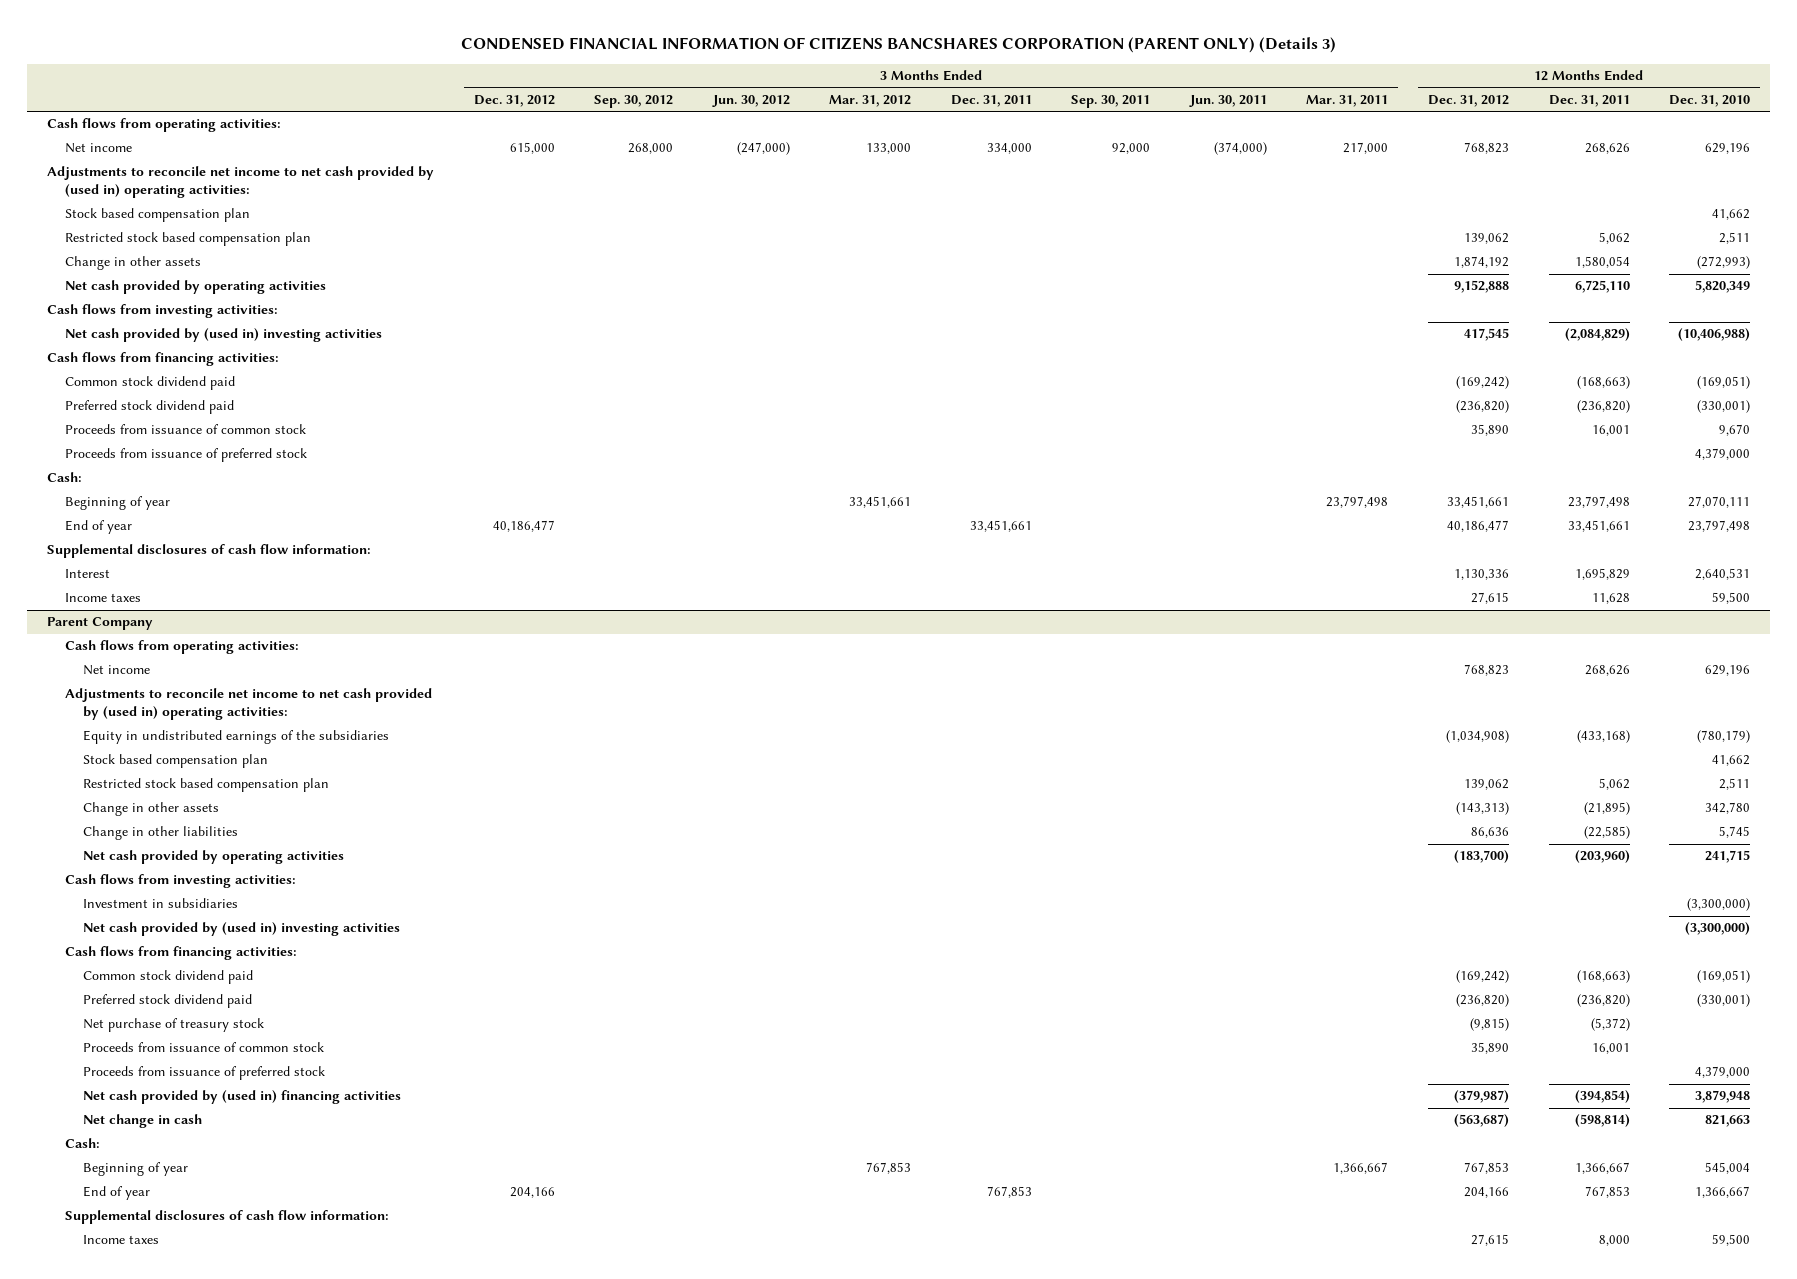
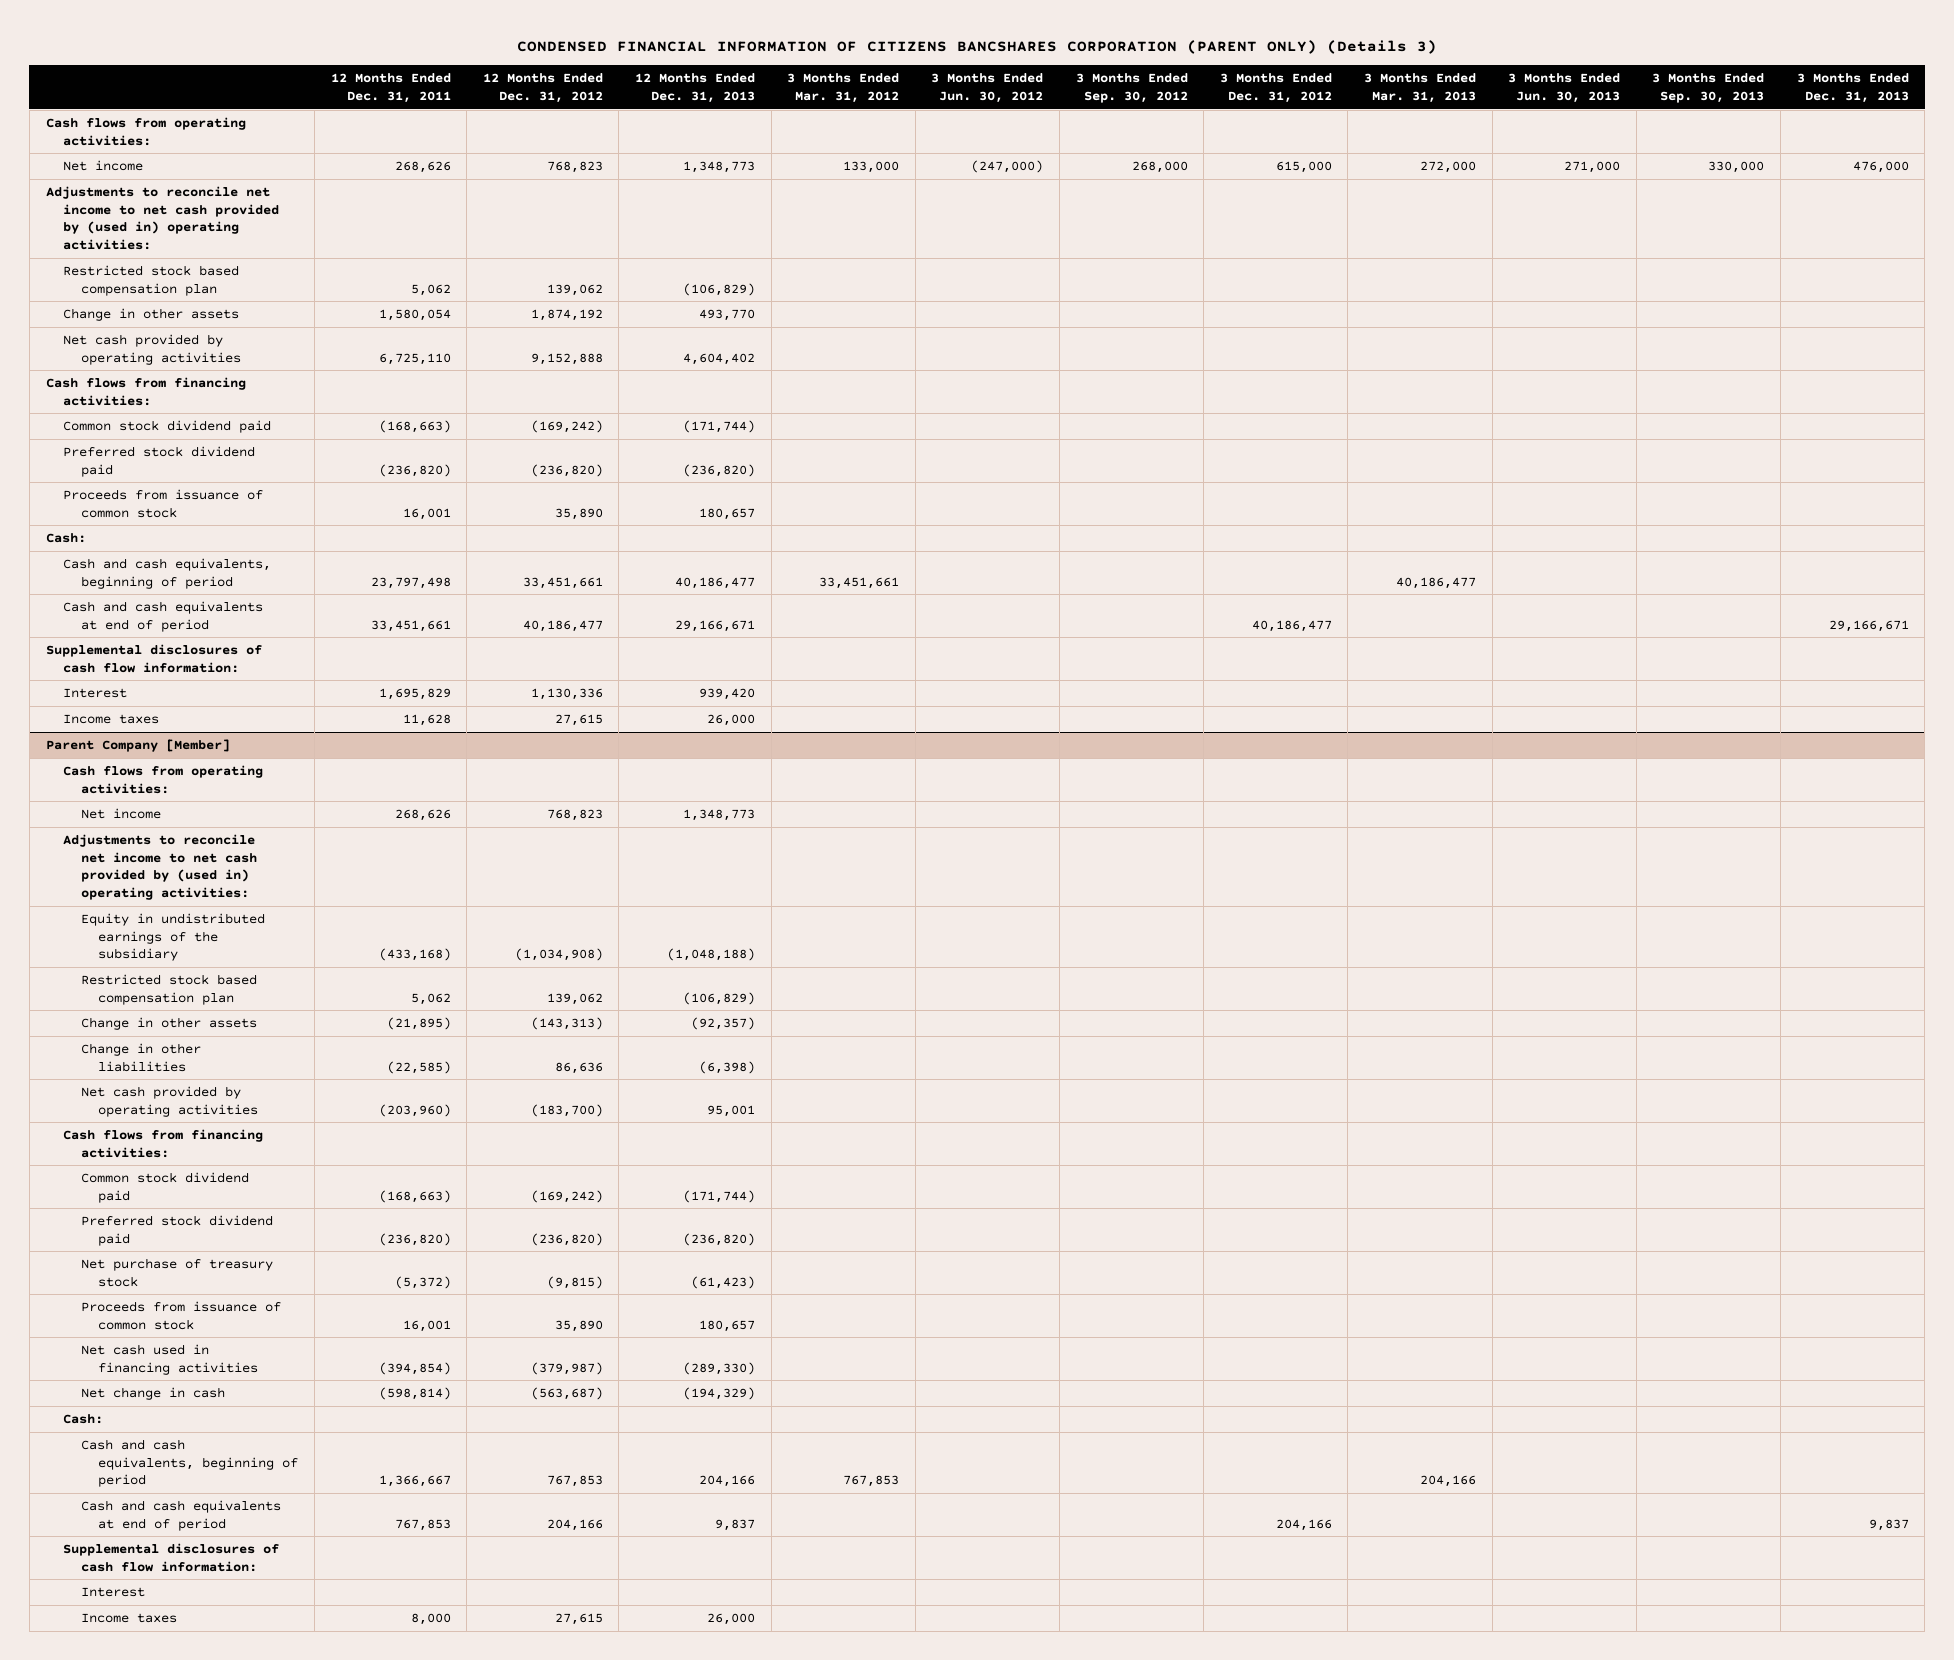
- | 3 Months Ended Dec. 31, 2012 | 3 Months Ended Sep. 30, 2012 | 3 Months Ended Jun. 30, 2012 | 3 Months Ended Mar. 31, 2012 | 3 Months Ended Dec. 31, 2011 | 3 Months Ended Sep. 30, 2011 | 3 Months Ended Jun. 30, 2011 | 3 Months Ended Mar. 31, 2011 | 12 Months Ended Dec. 31, 2012 | 12 Months Ended Dec. 31, 2011 | 12 Months Ended Dec. 31, 2010
+ | 12 Months Ended Dec. 31, 2011 | 12 Months Ended Dec. 31, 2012 | 12 Months Ended Dec. 31, 2013 | 3 Months Ended Mar. 31, 2012 | 3 Months Ended Jun. 30, 2012 | 3 Months Ended Sep. 30, 2012 | 3 Months Ended Dec. 31, 2012 | 3 Months Ended Mar. 31, 2013 | 3 Months Ended Jun. 30, 2013 | 3 Months Ended Sep. 30, 2013 | 3 Months Ended Dec. 31, 2013
- Stock based compensation plan | | | | | | | | | | | 41,662
- Cash flows from investing activities:
- Net cash provided by (used in) investing activities | | | | | | | | | 417,545 | (2,084,829) | (10,406,988)
- Proceeds from issuance of preferred stock | | | | | | | | | | | 4,379,000
- Beginning of year | | | | 33,451,661 | | | | 23,797,498 | 33,451,661 | 23,797,498 | 27,070,111
- End of year | 40,186,477 | | | | 33,451,661 | | | | 40,186,477 | 33,451,661 | 23,797,498
+ Cash and cash equivalents, beginning of period | 23,797,498 | 33,451,661 | 40,186,477 | 33,451,661 | | | | 40,186,477 | | |
+ Cash and cash equivalents at end of period | 33,451,661 | 40,186,477 | 29,166,671 | | | | 40,186,477 | | | | 29,166,671
- Parent Company
+ Parent Company [Member]
- Equity in undistributed earnings of the subsidiaries | | | | | | | | | (1,034,908) | (433,168) | (780,179)
- Stock based compensation plan | | | | | | | | | | | 41,662
+ Equity in undistributed earnings of the subsidiary | (433,168) | (1,034,908) | (1,048,188) | | | | | | | |
- Cash flows from investing activities:
- Investment in subsidiaries | | | | | | | | | | | (3,300,000)
- Net cash provided by (used in) investing activities | | | | | | | | | | | (3,300,000)
- Proceeds from issuance of preferred stock | | | | | | | | | | | 4,379,000
- Net cash provided by (used in) financing activities | | | | | | | | | (379,987) | (394,854) | 3,879,948
+ Net cash used in financing activities | (394,854) | (379,987) | (289,330) | | | | | | | |
- Beginning of year | | | | 767,853 | | | | 1,366,667 | 767,853 | 1,366,667 | 545,004
- End of year | 204,166 | | | | 767,853 | | | | 204,166 | 767,853 | 1,366,667
+ Cash and cash equivalents, beginning of period | 1,366,667 | 767,853 | 204,166 | 767,853 | | | | 204,166 | | |
+ Cash and cash equivalents at end of period | 767,853 | 204,166 | 9,837 | | | | 204,166 | | | | 9,837
+ Interest

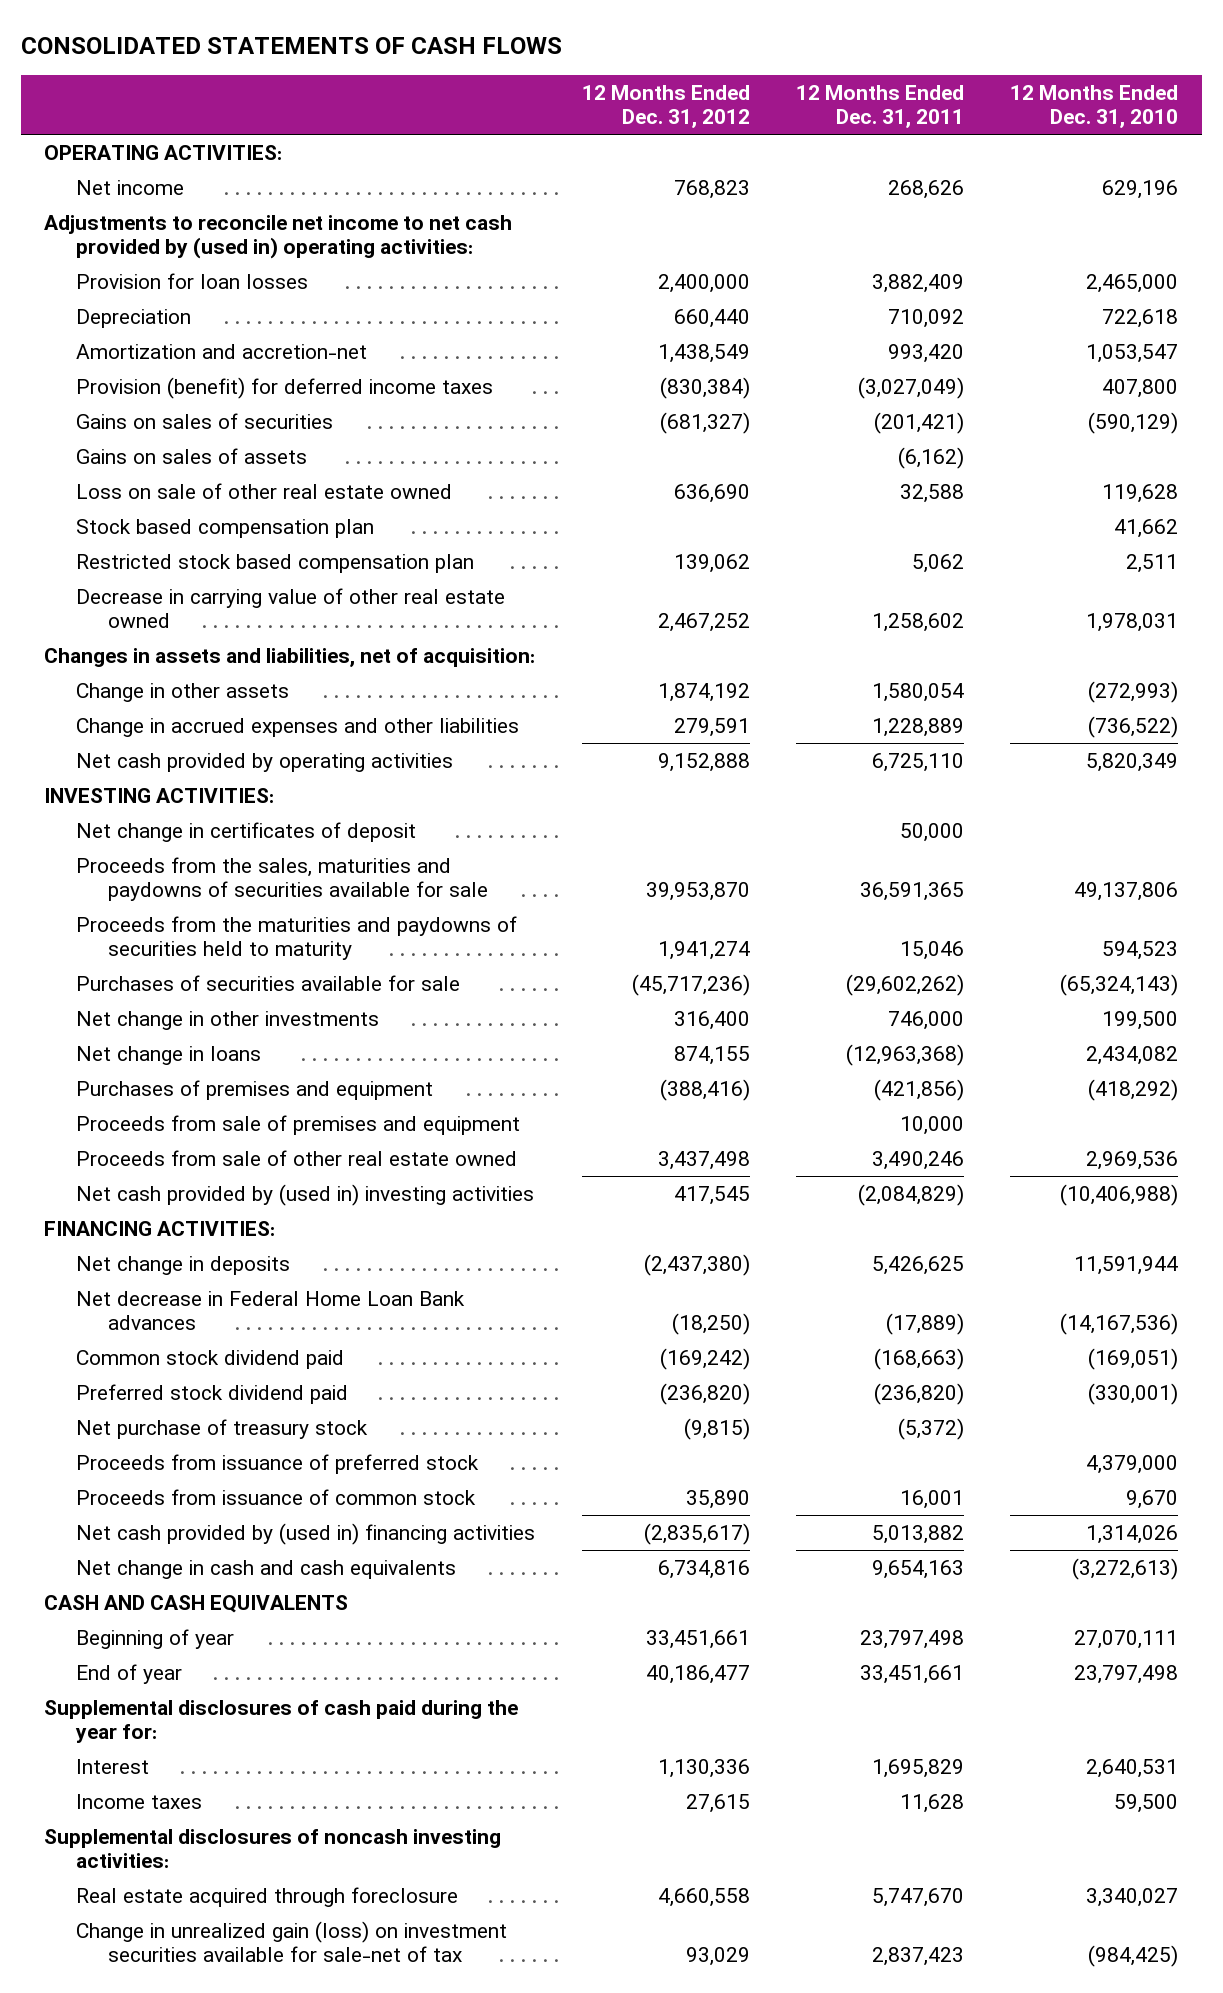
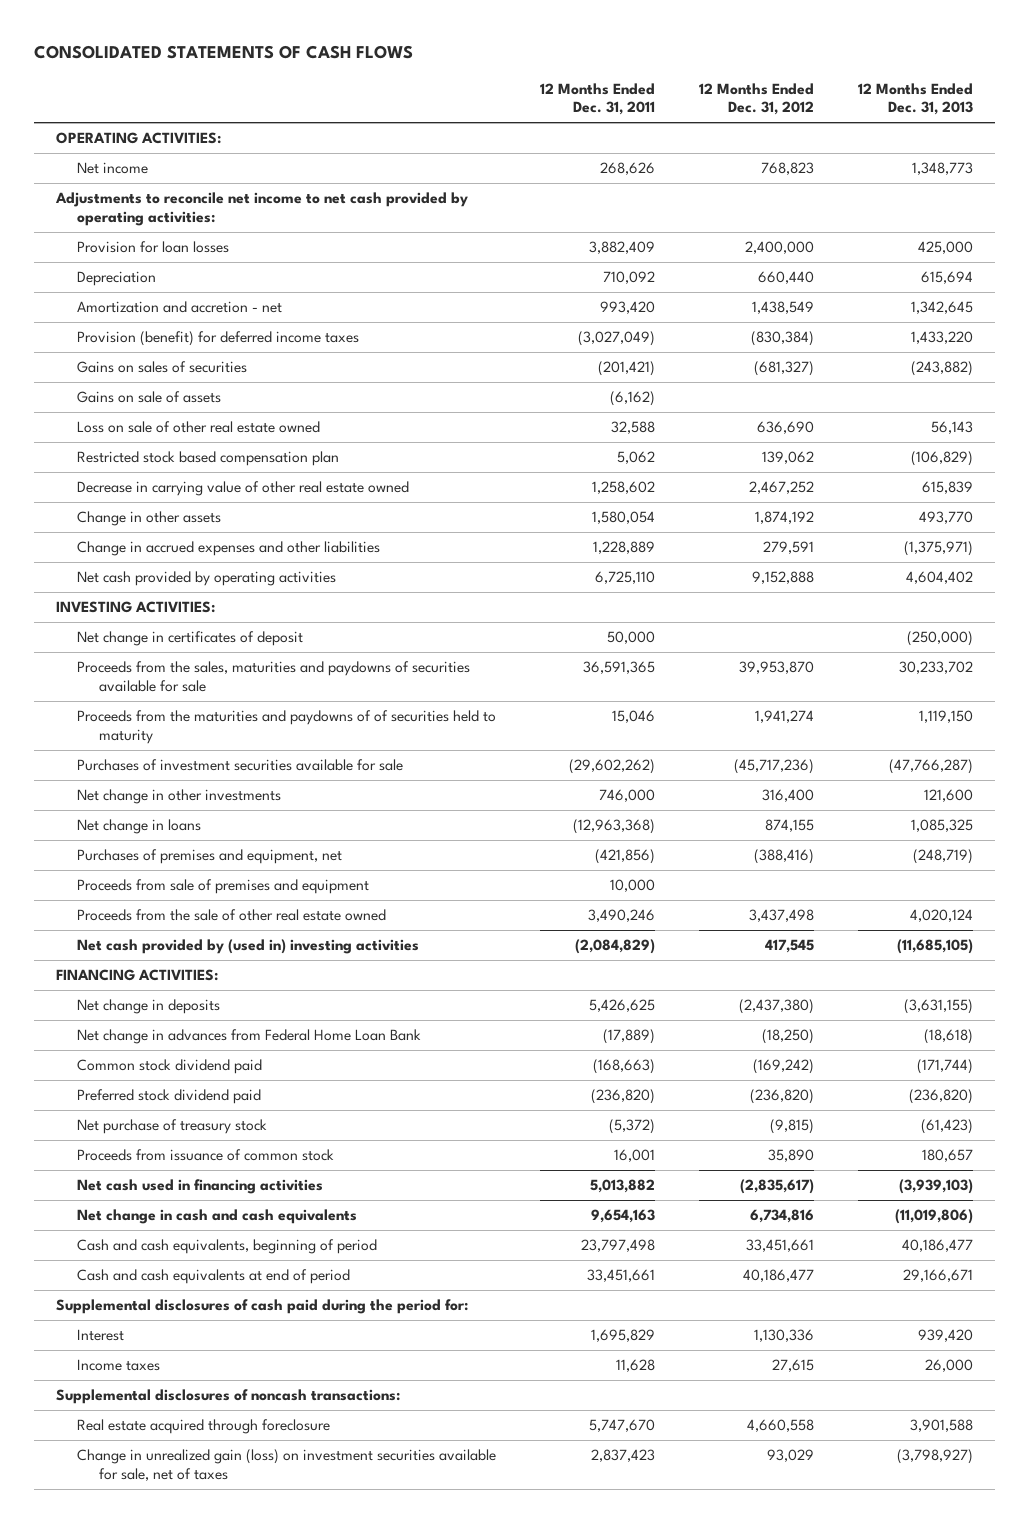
- | 12 Months Ended Dec. 31, 2012 | 12 Months Ended Dec. 31, 2011 | 12 Months Ended Dec. 31, 2010
+ | 12 Months Ended Dec. 31, 2011 | 12 Months Ended Dec. 31, 2012 | 12 Months Ended Dec. 31, 2013
- Adjustments to reconcile net income to net cash provided by (used in) operating activities:
+ Adjustments to reconcile net income to net cash provided by operating activities:
- Amortization and accretion-net | 1,438,549 | 993,420 | 1,053,547
+ Amortization and accretion - net | 993,420 | 1,438,549 | 1,342,645
- Gains on sales of assets | | (6,162) |
+ Gains on sale of assets | (6,162) | |
- Stock based compensation plan | | | 41,662
- Changes in assets and liabilities, net of acquisition:
- Proceeds from the maturities and paydowns of securities held to maturity | 1,941,274 | 15,046 | 594,523
- Purchases of securities available for sale | (45,717,236) | (29,602,262) | (65,324,143)
+ Proceeds from the maturities and paydowns of of securities held to maturity | 15,046 | 1,941,274 | 1,119,150
+ Purchases of investment securities available for sale | (29,602,262) | (45,717,236) | (47,766,287)
- Purchases of premises and equipment | (388,416) | (421,856) | (418,292)
+ Purchases of premises and equipment, net | (421,856) | (388,416) | (248,719)
- Proceeds from sale of other real estate owned | 3,437,498 | 3,490,246 | 2,969,536
+ Proceeds from the sale of other real estate owned | 3,490,246 | 3,437,498 | 4,020,124
- Net decrease in Federal Home Loan Bank advances | (18,250) | (17,889) | (14,167,536)
+ Net change in advances from Federal Home Loan Bank | (17,889) | (18,250) | (18,618)
- Proceeds from issuance of preferred stock | | | 4,379,000
- Net cash provided by (used in) financing activities | (2,835,617) | 5,013,882 | 1,314,026
+ Net cash used in financing activities | 5,013,882 | (2,835,617) | (3,939,103)
- CASH AND CASH EQUIVALENTS
- Beginning of year | 33,451,661 | 23,797,498 | 27,070,111
- End of year | 40,186,477 | 33,451,661 | 23,797,498
- Supplemental disclosures of cash paid during the year for:
+ Cash and cash equivalents, beginning of period | 23,797,498 | 33,451,661 | 40,186,477
+ Cash and cash equivalents at end of period | 33,451,661 | 40,186,477 | 29,166,671
+ Supplemental disclosures of cash paid during the period for:
- Supplemental disclosures of noncash investing activities:
+ Supplemental disclosures of noncash transactions:
- Change in unrealized gain (loss) on investment securities available for sale-net of tax | 93,029 | 2,837,423 | (984,425)
+ Change in unrealized gain (loss) on investment securities available for sale, net of taxes | 2,837,423 | 93,029 | (3,798,927)

